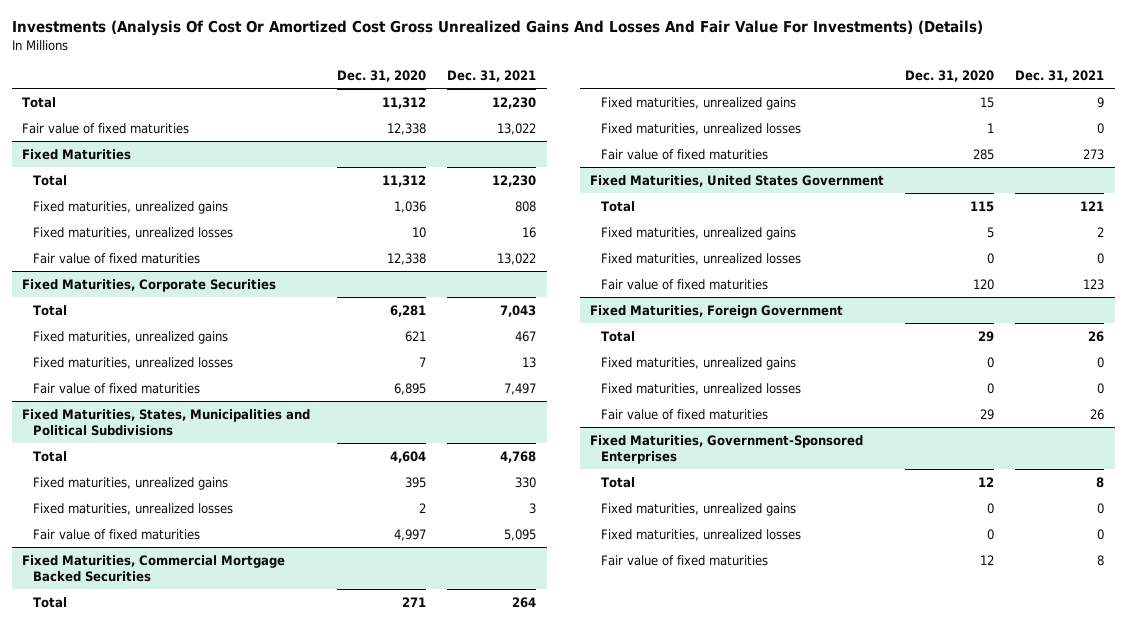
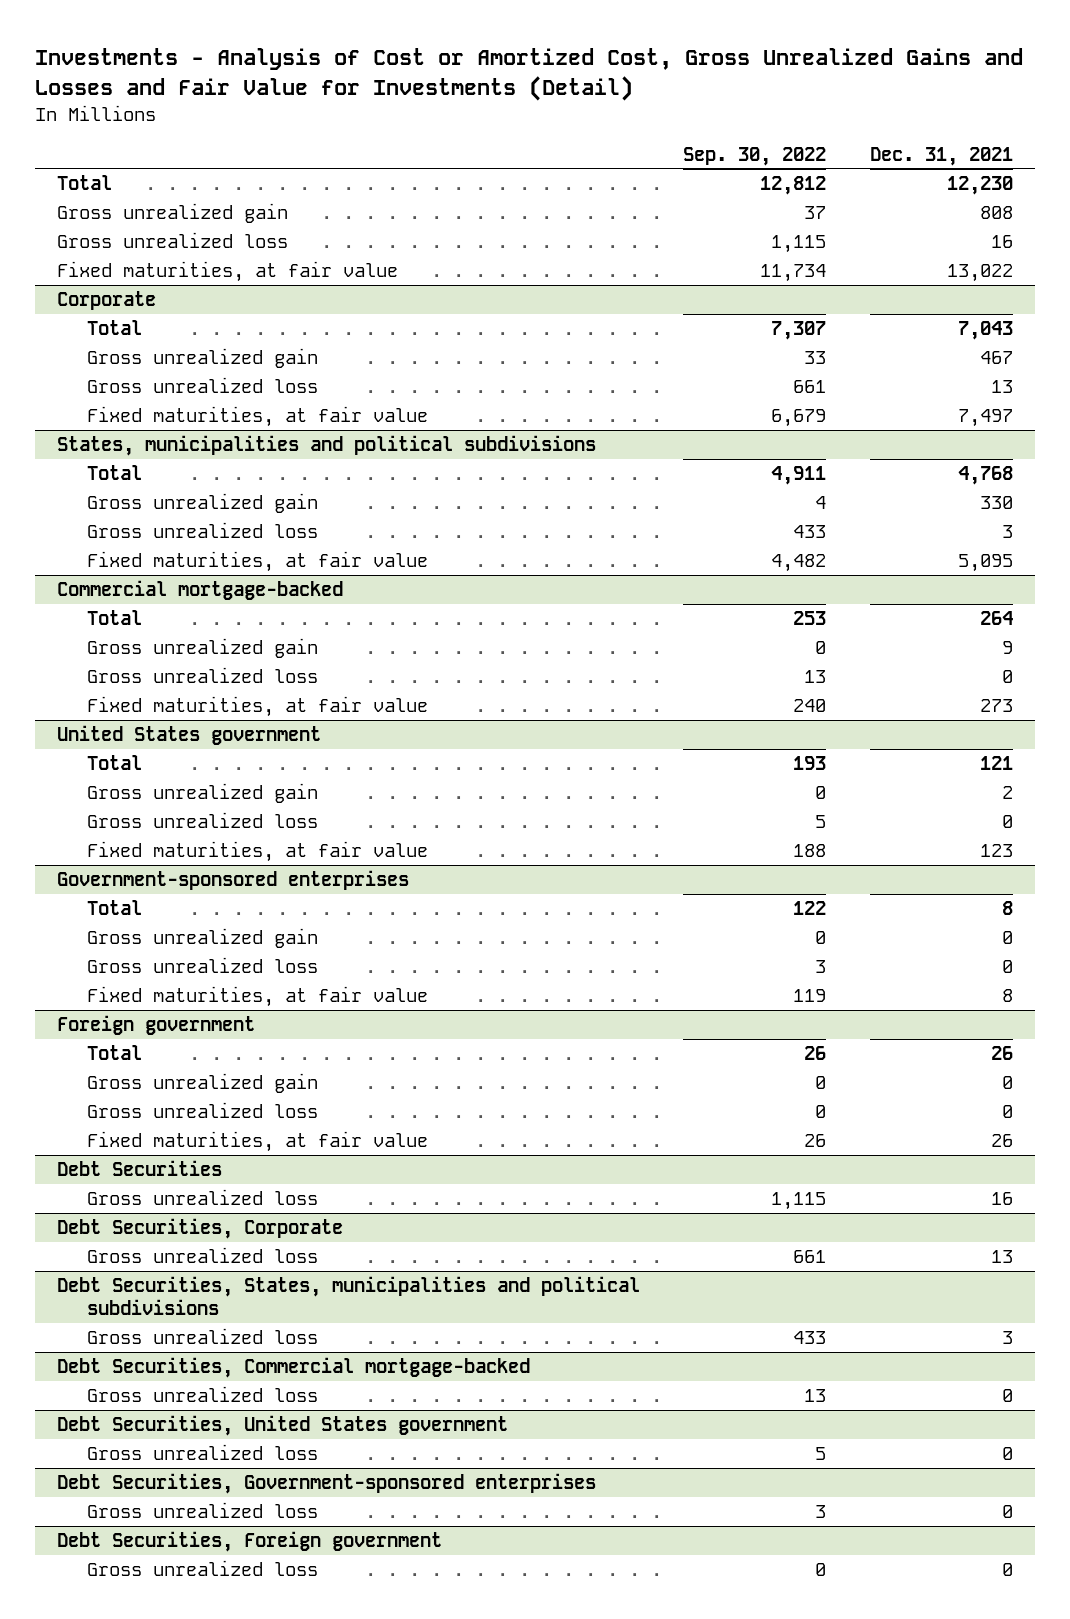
- Investments (Analysis Of Cost Or Amortized Cost Gross Unrealized Gains And Losses And Fair Value For Investments) (Details)
+ Investments - Analysis of Cost or Amortized Cost, Gross Unrealized Gains and Losses and Fair Value for Investments (Detail)
- | Dec. 31, 2020 | Dec. 31, 2021
+ | Sep. 30, 2022 | Dec. 31, 2021
- Fair value of fixed maturities | 12,338 | 13,022
- Fixed Maturities
- Total | 11,312 | 12,230
- Fixed maturities, unrealized gains | 1,036 | 808
- Fixed maturities, unrealized losses | 10 | 16
- Fair value of fixed maturities | 12,338 | 13,022
- Fixed Maturities, Corporate Securities
+ Gross unrealized gain | 37 | 808
+ Gross unrealized loss | 1,115 | 16
+ Fixed maturities, at fair value | 11,734 | 13,022
+ Corporate
- Fixed maturities, unrealized gains | 621 | 467
- Fixed maturities, unrealized losses | 7 | 13
- Fair value of fixed maturities | 6,895 | 7,497
- Fixed Maturities, States, Municipalities and Political Subdivisions
+ Gross unrealized gain | 33 | 467
+ Gross unrealized loss | 661 | 13
+ Fixed maturities, at fair value | 6,679 | 7,497
+ States, municipalities and political subdivisions
- Fixed maturities, unrealized gains | 395 | 330
- Fixed maturities, unrealized losses | 2 | 3
- Fair value of fixed maturities | 4,997 | 5,095
- Fixed Maturities, Commercial Mortgage Backed Securities
+ Gross unrealized gain | 4 | 330
+ Gross unrealized loss | 433 | 3
+ Fixed maturities, at fair value | 4,482 | 5,095
+ Commercial mortgage-backed
- Fixed maturities, unrealized gains | 15 | 9
- Fixed maturities, unrealized losses | 1 | 0
- Fair value of fixed maturities | 285 | 273
- Fixed Maturities, United States Government
+ Gross unrealized gain | 0 | 9
+ Gross unrealized loss | 13 | 0
+ Fixed maturities, at fair value | 240 | 273
+ United States government
- Fixed maturities, unrealized gains | 5 | 2
- Fixed maturities, unrealized losses | 0 | 0
- Fair value of fixed maturities | 120 | 123
- Fixed Maturities, Foreign Government
- Total | 29 | 26
- Fixed maturities, unrealized gains | 0 | 0
- Fixed maturities, unrealized losses | 0 | 0
- Fair value of fixed maturities | 29 | 26
- Fixed Maturities, Government-Sponsored Enterprises
+ Gross unrealized gain | 0 | 2
+ Gross unrealized loss | 5 | 0
+ Fixed maturities, at fair value | 188 | 123
+ Government-sponsored enterprises
- Fixed maturities, unrealized gains | 0 | 0
- Fixed maturities, unrealized losses | 0 | 0
- Fair value of fixed maturities | 12 | 8
+ Gross unrealized gain | 0 | 0
+ Gross unrealized loss | 3 | 0
+ Fixed maturities, at fair value | 119 | 8
+ Foreign government
+ Total | 26 | 26
+ Gross unrealized gain | 0 | 0
+ Gross unrealized loss | 0 | 0
+ Fixed maturities, at fair value | 26 | 26
+ Debt Securities
+ Gross unrealized loss | 1,115 | 16
+ Debt Securities, Corporate
+ Gross unrealized loss | 661 | 13
+ Debt Securities, States, municipalities and political subdivisions
+ Gross unrealized loss | 433 | 3
+ Debt Securities, Commercial mortgage-backed
+ Gross unrealized loss | 13 | 0
+ Debt Securities, United States government
+ Gross unrealized loss | 5 | 0
+ Debt Securities, Government-sponsored enterprises
+ Gross unrealized loss | 3 | 0
+ Debt Securities, Foreign government
+ Gross unrealized loss | 0 | 0

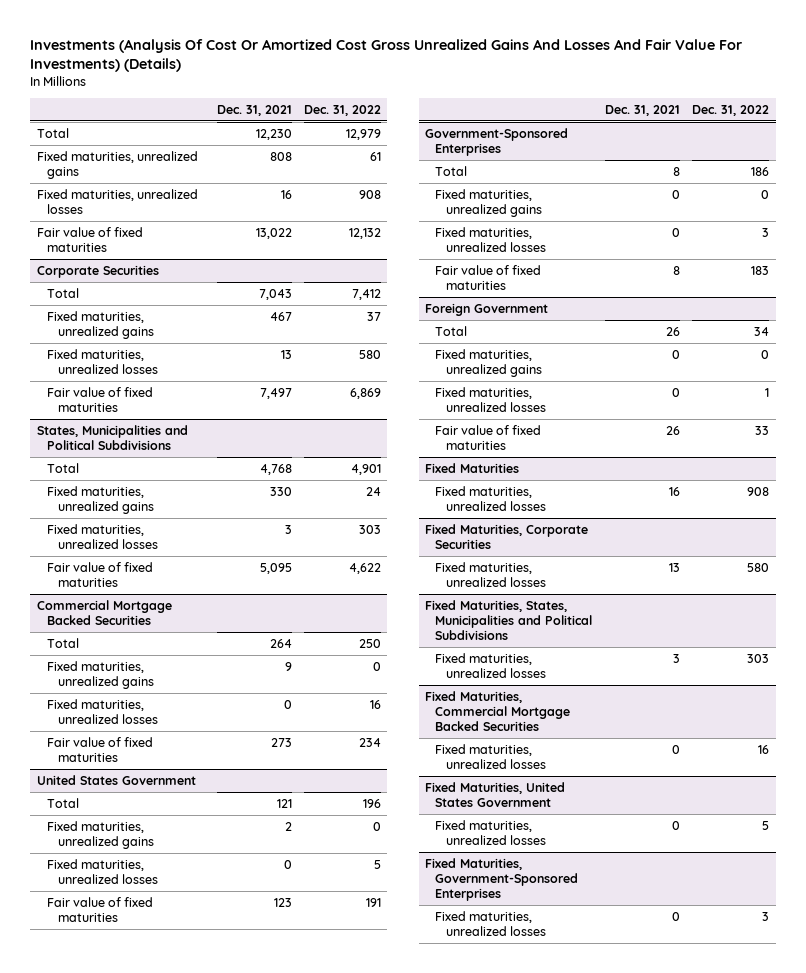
- Investments - Analysis of Cost or Amortized Cost, Gross Unrealized Gains and Losses and Fair Value for Investments (Detail)
+ Investments (Analysis Of Cost Or Amortized Cost Gross Unrealized Gains And Losses And Fair Value For Investments) (Details)
- | Sep. 30, 2022 | Dec. 31, 2021
+ | Dec. 31, 2021 | Dec. 31, 2022
- Gross unrealized gain | 37 | 808
- Gross unrealized loss | 1,115 | 16
- Fixed maturities, at fair value | 11,734 | 13,022
- Corporate
+ Fixed maturities, unrealized gains | 808 | 61
+ Fixed maturities, unrealized losses | 16 | 908
+ Fair value of fixed maturities | 13,022 | 12,132
+ Corporate Securities
- Gross unrealized gain | 33 | 467
- Gross unrealized loss | 661 | 13
- Fixed maturities, at fair value | 6,679 | 7,497
- States, municipalities and political subdivisions
+ Fixed maturities, unrealized gains | 467 | 37
+ Fixed maturities, unrealized losses | 13 | 580
+ Fair value of fixed maturities | 7,497 | 6,869
+ States, Municipalities and Political Subdivisions
- Gross unrealized gain | 4 | 330
- Gross unrealized loss | 433 | 3
- Fixed maturities, at fair value | 4,482 | 5,095
- Commercial mortgage-backed
+ Fixed maturities, unrealized gains | 330 | 24
+ Fixed maturities, unrealized losses | 3 | 303
+ Fair value of fixed maturities | 5,095 | 4,622
+ Commercial Mortgage Backed Securities
- Gross unrealized gain | 0 | 9
- Gross unrealized loss | 13 | 0
- Fixed maturities, at fair value | 240 | 273
- United States government
+ Fixed maturities, unrealized gains | 9 | 0
+ Fixed maturities, unrealized losses | 0 | 16
+ Fair value of fixed maturities | 273 | 234
+ United States Government
- Gross unrealized gain | 0 | 2
- Gross unrealized loss | 5 | 0
- Fixed maturities, at fair value | 188 | 123
- Government-sponsored enterprises
+ Fixed maturities, unrealized gains | 2 | 0
+ Fixed maturities, unrealized losses | 0 | 5
+ Fair value of fixed maturities | 123 | 191
+ Government-Sponsored Enterprises
- Gross unrealized gain | 0 | 0
- Gross unrealized loss | 3 | 0
- Fixed maturities, at fair value | 119 | 8
- Foreign government
+ Fixed maturities, unrealized gains | 0 | 0
+ Fixed maturities, unrealized losses | 0 | 3
+ Fair value of fixed maturities | 8 | 183
+ Foreign Government
- Gross unrealized gain | 0 | 0
- Gross unrealized loss | 0 | 0
- Fixed maturities, at fair value | 26 | 26
- Debt Securities
- Gross unrealized loss | 1,115 | 16
- Debt Securities, Corporate
- Gross unrealized loss | 661 | 13
- Debt Securities, States, municipalities and political subdivisions
- Gross unrealized loss | 433 | 3
- Debt Securities, Commercial mortgage-backed
- Gross unrealized loss | 13 | 0
- Debt Securities, United States government
- Gross unrealized loss | 5 | 0
- Debt Securities, Government-sponsored enterprises
- Gross unrealized loss | 3 | 0
- Debt Securities, Foreign government
- Gross unrealized loss | 0 | 0
+ Fixed maturities, unrealized gains | 0 | 0
+ Fixed maturities, unrealized losses | 0 | 1
+ Fair value of fixed maturities | 26 | 33
+ Fixed Maturities
+ Fixed maturities, unrealized losses | 16 | 908
+ Fixed Maturities, Corporate Securities
+ Fixed maturities, unrealized losses | 13 | 580
+ Fixed Maturities, States, Municipalities and Political Subdivisions
+ Fixed maturities, unrealized losses | 3 | 303
+ Fixed Maturities, Commercial Mortgage Backed Securities
+ Fixed maturities, unrealized losses | 0 | 16
+ Fixed Maturities, United States Government
+ Fixed maturities, unrealized losses | 0 | 5
+ Fixed Maturities, Government-Sponsored Enterprises
+ Fixed maturities, unrealized losses | 0 | 3

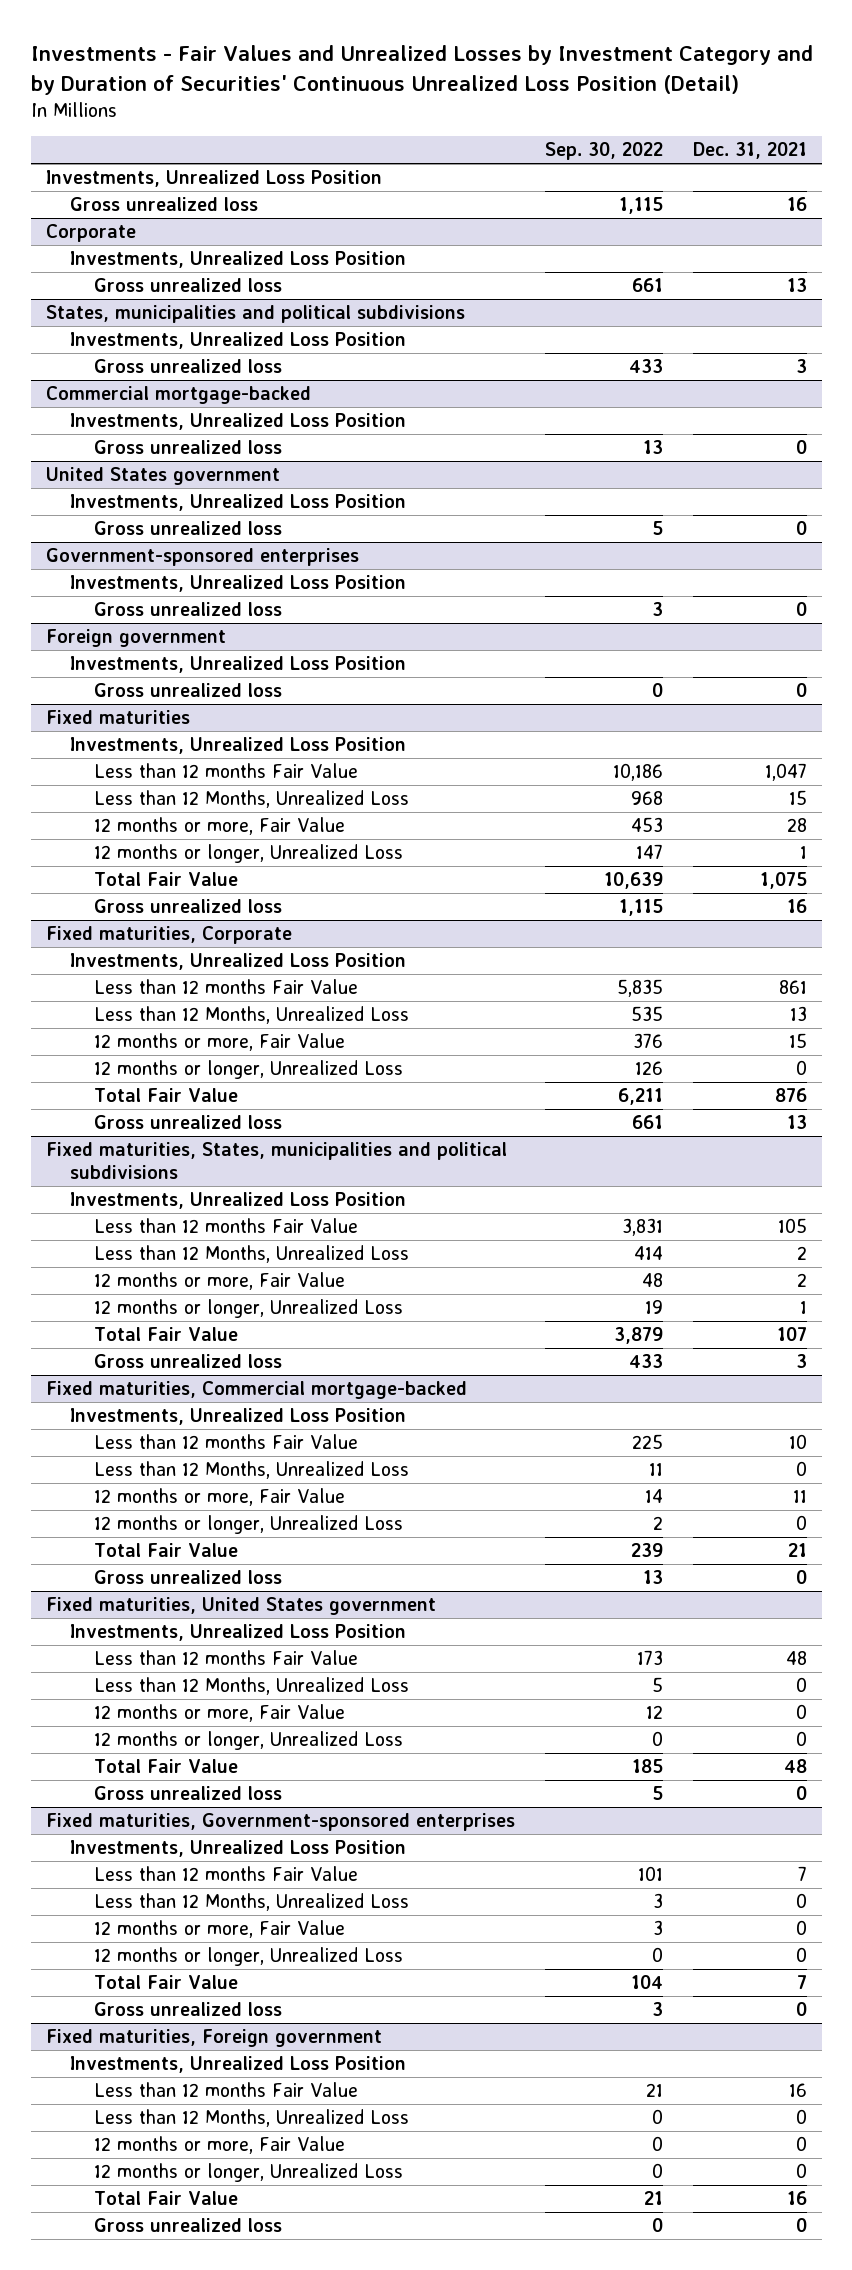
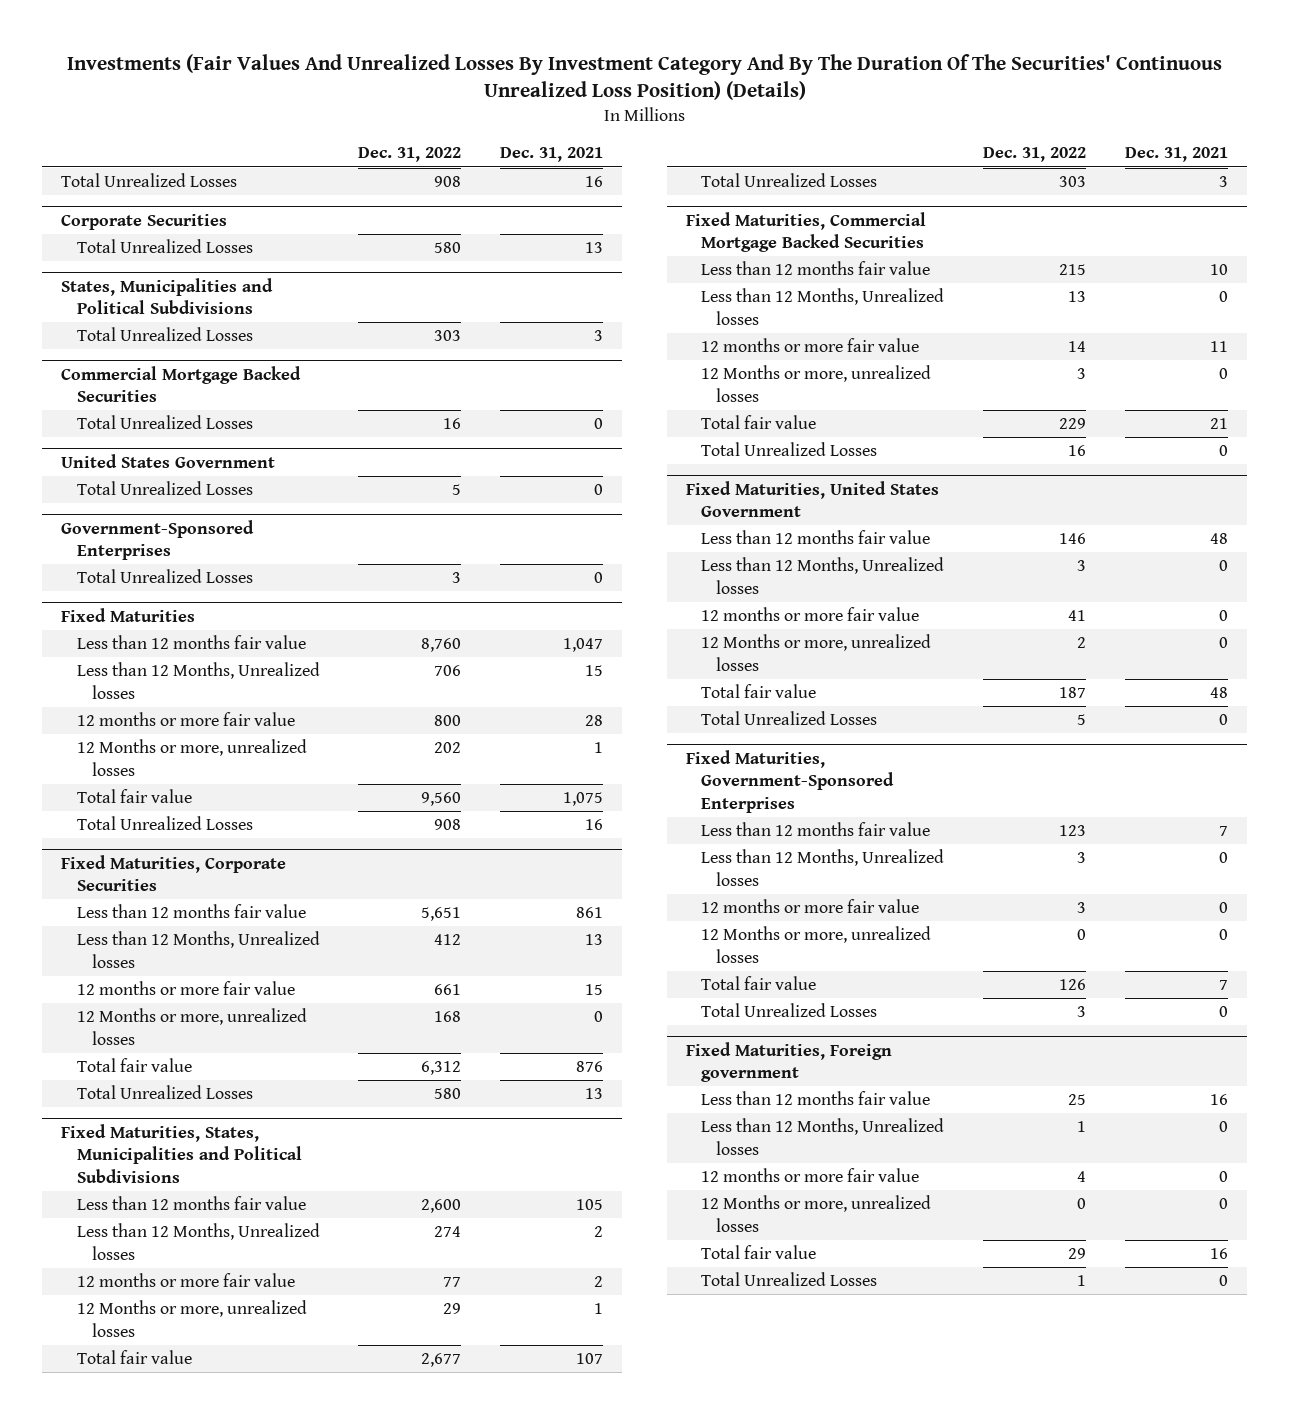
- Investments - Fair Values and Unrealized Losses by Investment Category and by Duration of Securities' Continuous Unrealized Loss Position (Detail)
+ Investments (Fair Values And Unrealized Losses By Investment Category And By The Duration Of The Securities' Continuous Unrealized Loss Position) (Details)
- | Sep. 30, 2022 | Dec. 31, 2021
+ | Dec. 31, 2022 | Dec. 31, 2021
- Investments, Unrealized Loss Position
- Gross unrealized loss | 1,115 | 16
- Corporate
- Investments, Unrealized Loss Position
- Gross unrealized loss | 661 | 13
- States, municipalities and political subdivisions
- Investments, Unrealized Loss Position
- Gross unrealized loss | 433 | 3
- Commercial mortgage-backed
- Investments, Unrealized Loss Position
- Gross unrealized loss | 13 | 0
- United States government
- Investments, Unrealized Loss Position
- Gross unrealized loss | 5 | 0
- Government-sponsored enterprises
- Investments, Unrealized Loss Position
- Gross unrealized loss | 3 | 0
- Foreign government
- Investments, Unrealized Loss Position
- Gross unrealized loss | 0 | 0
- Fixed maturities
- Investments, Unrealized Loss Position
- Less than 12 months Fair Value | 10,186 | 1,047
- Less than 12 Months, Unrealized Loss | 968 | 15
- 12 months or more, Fair Value | 453 | 28
- 12 months or longer, Unrealized Loss | 147 | 1
- Total Fair Value | 10,639 | 1,075
- Gross unrealized loss | 1,115 | 16
- Fixed maturities, Corporate
- Investments, Unrealized Loss Position
- Less than 12 months Fair Value | 5,835 | 861
- Less than 12 Months, Unrealized Loss | 535 | 13
- 12 months or more, Fair Value | 376 | 15
- 12 months or longer, Unrealized Loss | 126 | 0
- Total Fair Value | 6,211 | 876
- Gross unrealized loss | 661 | 13
- Fixed maturities, States, municipalities and political subdivisions
- Investments, Unrealized Loss Position
- Less than 12 months Fair Value | 3,831 | 105
- Less than 12 Months, Unrealized Loss | 414 | 2
- 12 months or more, Fair Value | 48 | 2
- 12 months or longer, Unrealized Loss | 19 | 1
- Total Fair Value | 3,879 | 107
- Gross unrealized loss | 433 | 3
- Fixed maturities, Commercial mortgage-backed
- Investments, Unrealized Loss Position
- Less than 12 months Fair Value | 225 | 10
- Less than 12 Months, Unrealized Loss | 11 | 0
- 12 months or more, Fair Value | 14 | 11
- 12 months or longer, Unrealized Loss | 2 | 0
- Total Fair Value | 239 | 21
- Gross unrealized loss | 13 | 0
- Fixed maturities, United States government
- Investments, Unrealized Loss Position
- Less than 12 months Fair Value | 173 | 48
- Less than 12 Months, Unrealized Loss | 5 | 0
- 12 months or more, Fair Value | 12 | 0
- 12 months or longer, Unrealized Loss | 0 | 0
- Total Fair Value | 185 | 48
- Gross unrealized loss | 5 | 0
- Fixed maturities, Government-sponsored enterprises
- Investments, Unrealized Loss Position
- Less than 12 months Fair Value | 101 | 7
- Less than 12 Months, Unrealized Loss | 3 | 0
- 12 months or more, Fair Value | 3 | 0
- 12 months or longer, Unrealized Loss | 0 | 0
- Total Fair Value | 104 | 7
- Gross unrealized loss | 3 | 0
- Fixed maturities, Foreign government
- Investments, Unrealized Loss Position
- Less than 12 months Fair Value | 21 | 16
- Less than 12 Months, Unrealized Loss | 0 | 0
- 12 months or more, Fair Value | 0 | 0
- 12 months or longer, Unrealized Loss | 0 | 0
- Total Fair Value | 21 | 16
- Gross unrealized loss | 0 | 0
+ Total Unrealized Losses | 908 | 16
+ Corporate Securities
+ Total Unrealized Losses | 580 | 13
+ States, Municipalities and Political Subdivisions
+ Total Unrealized Losses | 303 | 3
+ Commercial Mortgage Backed Securities
+ Total Unrealized Losses | 16 | 0
+ United States Government
+ Total Unrealized Losses | 5 | 0
+ Government-Sponsored Enterprises
+ Total Unrealized Losses | 3 | 0
+ Fixed Maturities
+ Less than 12 months fair value | 8,760 | 1,047
+ Less than 12 Months, Unrealized losses | 706 | 15
+ 12 months or more fair value | 800 | 28
+ 12 Months or more, unrealized losses | 202 | 1
+ Total fair value | 9,560 | 1,075
+ Total Unrealized Losses | 908 | 16
+ Fixed Maturities, Corporate Securities
+ Less than 12 months fair value | 5,651 | 861
+ Less than 12 Months, Unrealized losses | 412 | 13
+ 12 months or more fair value | 661 | 15
+ 12 Months or more, unrealized losses | 168 | 0
+ Total fair value | 6,312 | 876
+ Total Unrealized Losses | 580 | 13
+ Fixed Maturities, States, Municipalities and Political Subdivisions
+ Less than 12 months fair value | 2,600 | 105
+ Less than 12 Months, Unrealized losses | 274 | 2
+ 12 months or more fair value | 77 | 2
+ 12 Months or more, unrealized losses | 29 | 1
+ Total fair value | 2,677 | 107
+ Total Unrealized Losses | 303 | 3
+ Fixed Maturities, Commercial Mortgage Backed Securities
+ Less than 12 months fair value | 215 | 10
+ Less than 12 Months, Unrealized losses | 13 | 0
+ 12 months or more fair value | 14 | 11
+ 12 Months or more, unrealized losses | 3 | 0
+ Total fair value | 229 | 21
+ Total Unrealized Losses | 16 | 0
+ Fixed Maturities, United States Government
+ Less than 12 months fair value | 146 | 48
+ Less than 12 Months, Unrealized losses | 3 | 0
+ 12 months or more fair value | 41 | 0
+ 12 Months or more, unrealized losses | 2 | 0
+ Total fair value | 187 | 48
+ Total Unrealized Losses | 5 | 0
+ Fixed Maturities, Government-Sponsored Enterprises
+ Less than 12 months fair value | 123 | 7
+ Less than 12 Months, Unrealized losses | 3 | 0
+ 12 months or more fair value | 3 | 0
+ 12 Months or more, unrealized losses | 0 | 0
+ Total fair value | 126 | 7
+ Total Unrealized Losses | 3 | 0
+ Fixed Maturities, Foreign government
+ Less than 12 months fair value | 25 | 16
+ Less than 12 Months, Unrealized losses | 1 | 0
+ 12 months or more fair value | 4 | 0
+ 12 Months or more, unrealized losses | 0 | 0
+ Total fair value | 29 | 16
+ Total Unrealized Losses | 1 | 0

